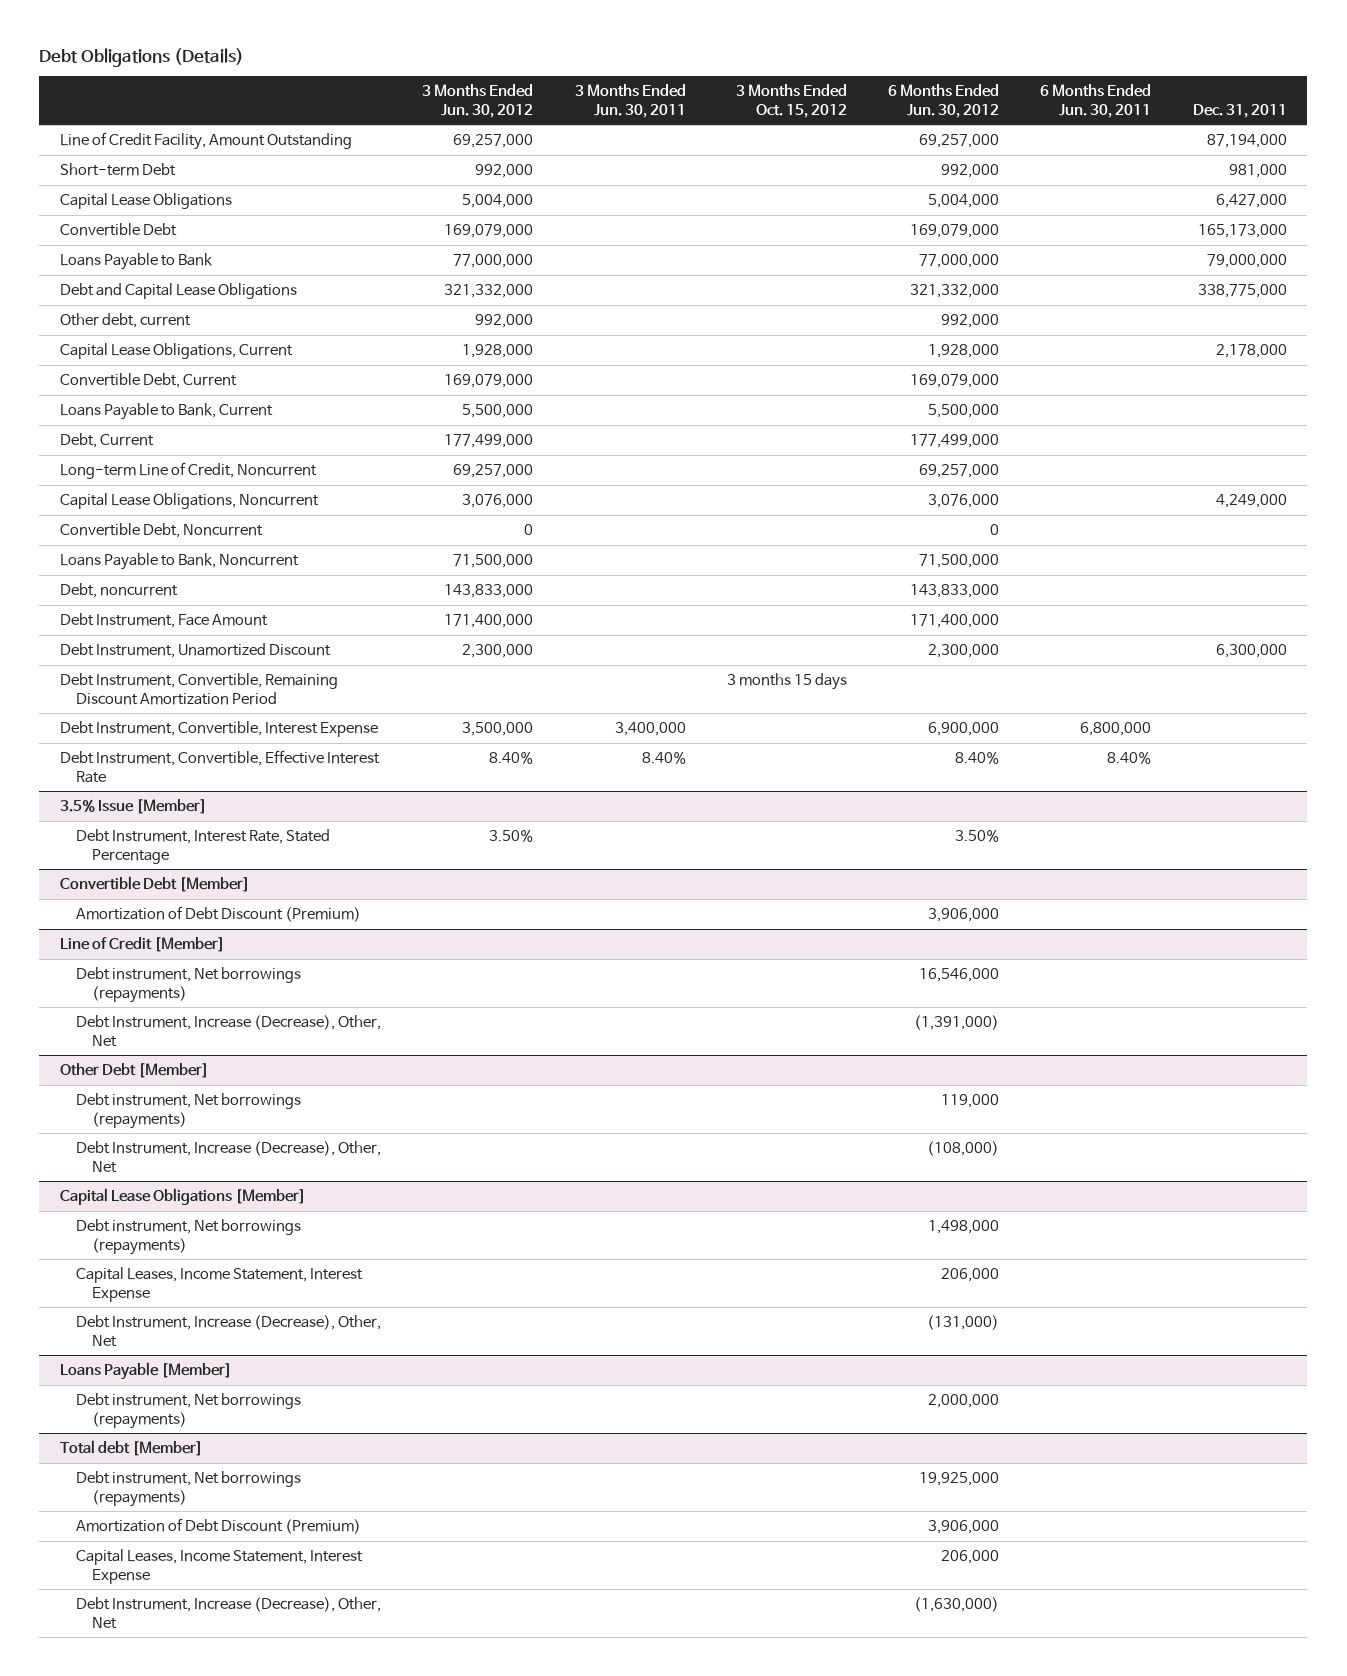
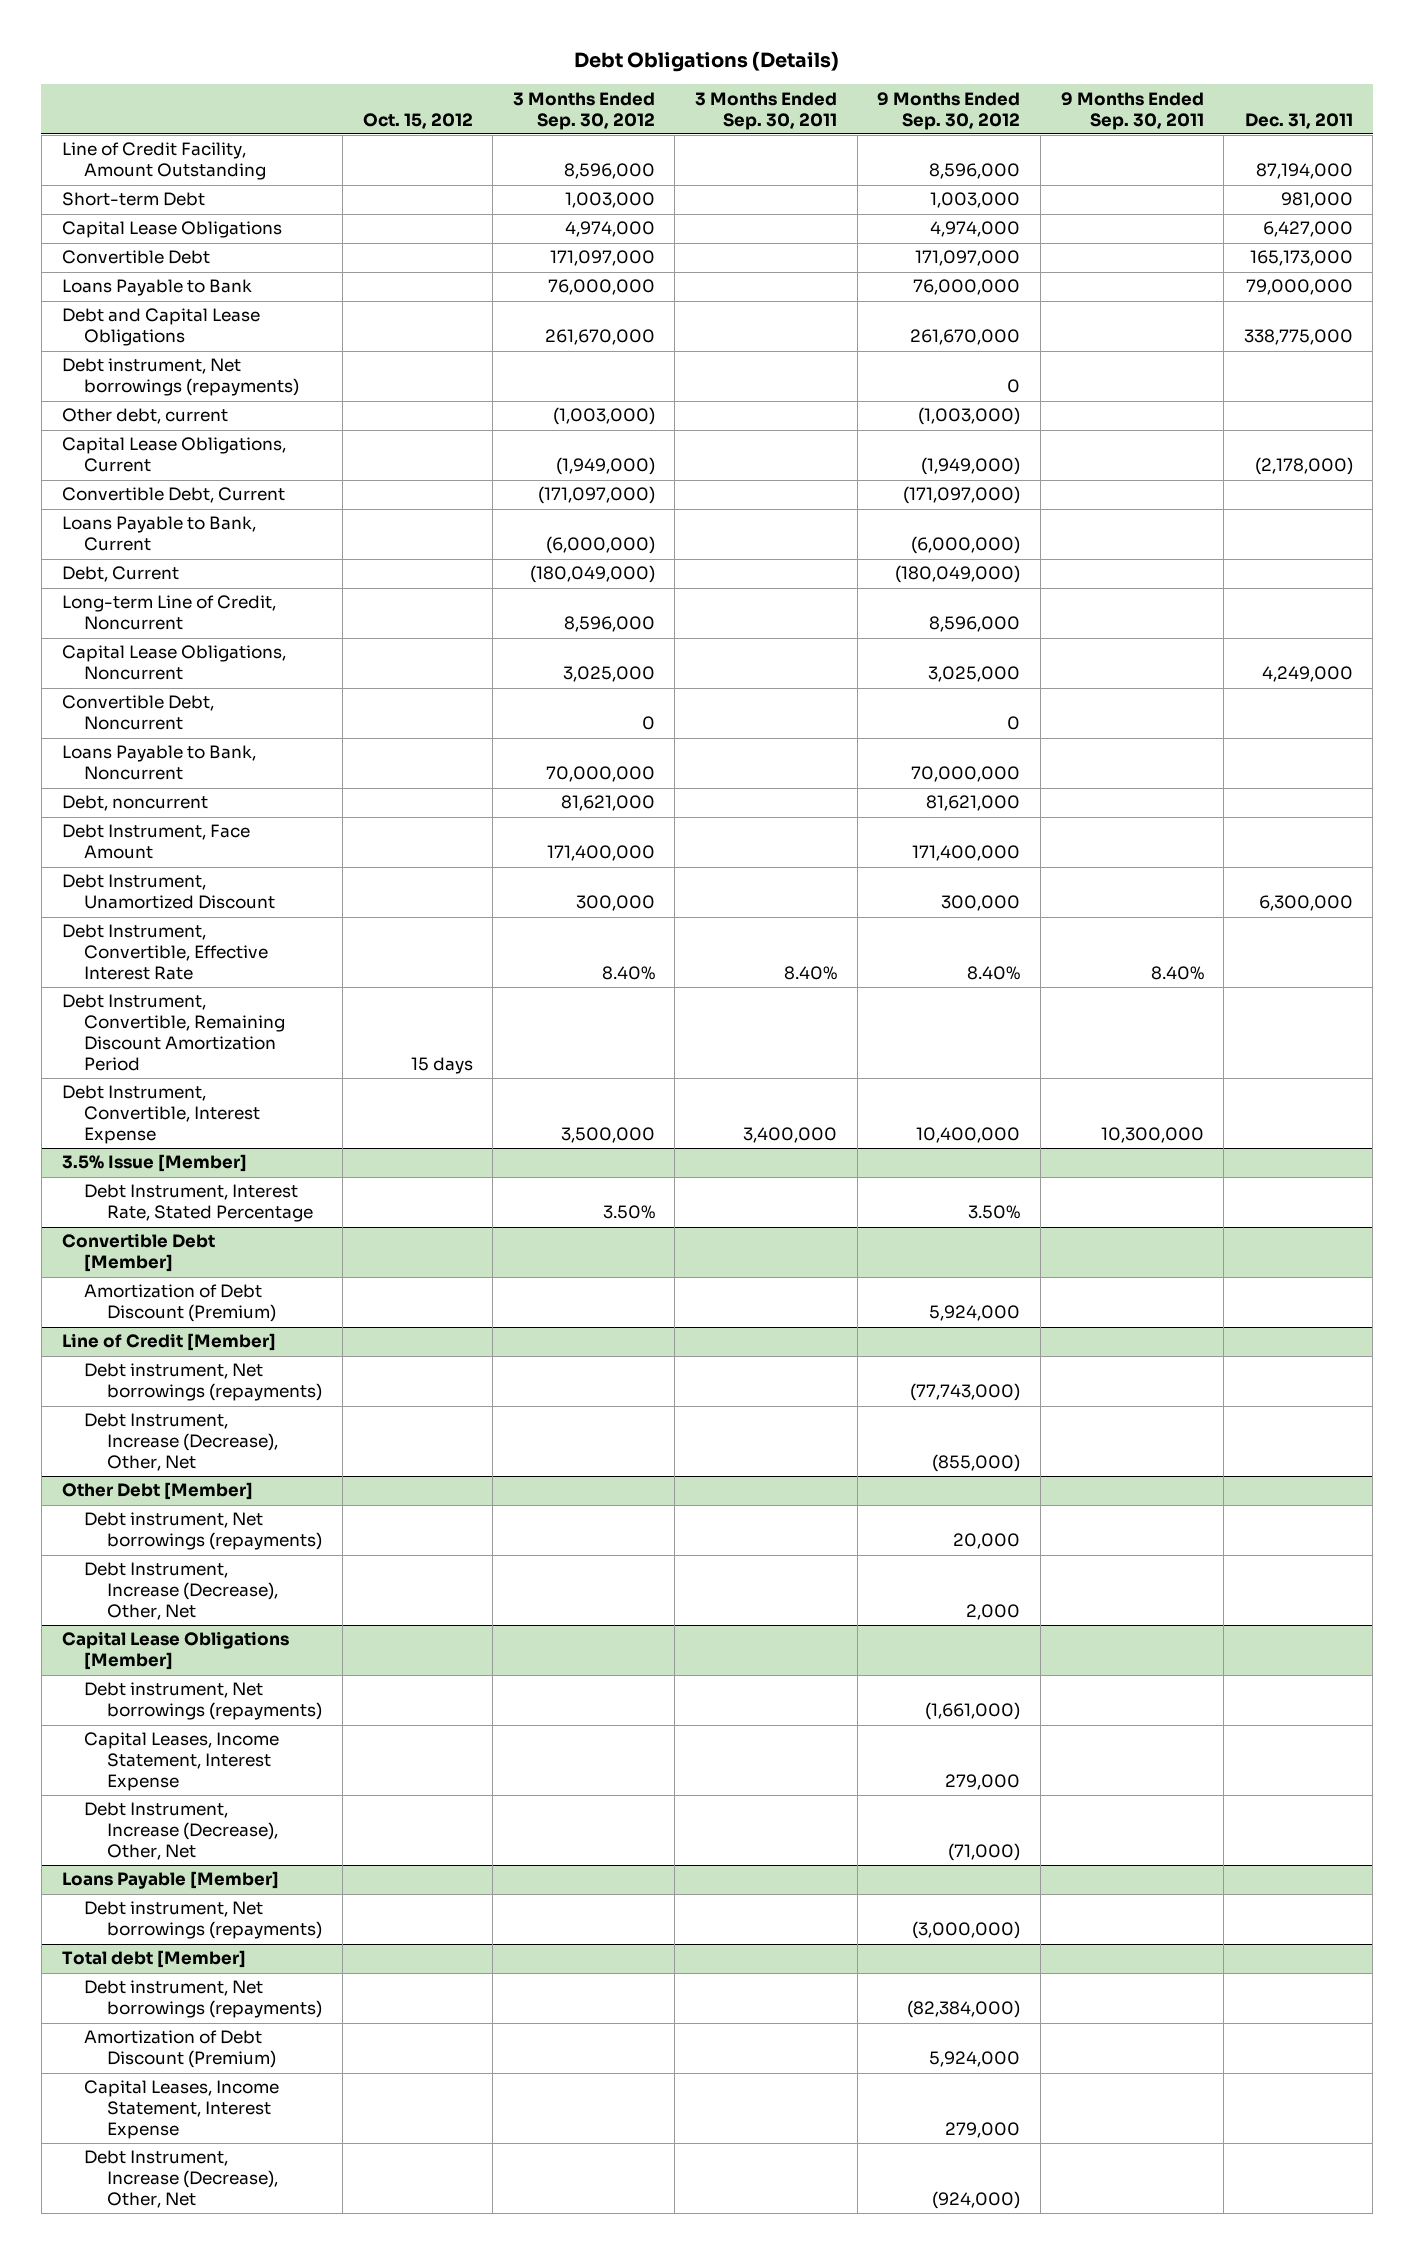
- | 3 Months Ended Jun. 30, 2012 | 3 Months Ended Jun. 30, 2011 | 3 Months Ended Oct. 15, 2012 | 6 Months Ended Jun. 30, 2012 | 6 Months Ended Jun. 30, 2011 | Dec. 31, 2011
+ | Oct. 15, 2012 | 3 Months Ended Sep. 30, 2012 | 3 Months Ended Sep. 30, 2011 | 9 Months Ended Sep. 30, 2012 | 9 Months Ended Sep. 30, 2011 | Dec. 31, 2011
+ Debt instrument, Net borrowings (repayments) | | | | 0 | |
- Capital Lease Obligations, Current | 1,928,000 | | | 1,928,000 | | 2,178,000
+ Capital Lease Obligations, Current | | (1,949,000) | | (1,949,000) | | (2,178,000)
moved up: Debt Instrument, Convertible, Effective Interest Rate | | 8.40% | 8.40% | 8.40% | 8.40% |

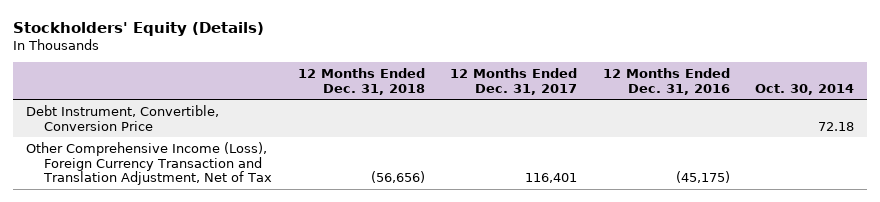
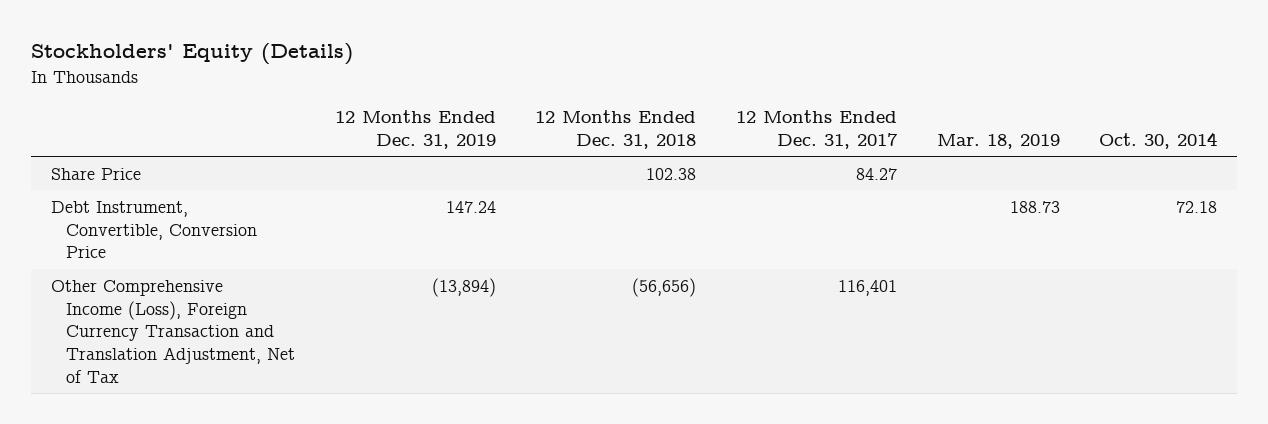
- | 12 Months Ended Dec. 31, 2018 | 12 Months Ended Dec. 31, 2017 | 12 Months Ended Dec. 31, 2016 | Oct. 30, 2014
+ | 12 Months Ended Dec. 31, 2019 | 12 Months Ended Dec. 31, 2018 | 12 Months Ended Dec. 31, 2017 | Mar. 18, 2019 | Oct. 30, 2014
+ Share Price | | 102.38 | 84.27 | |

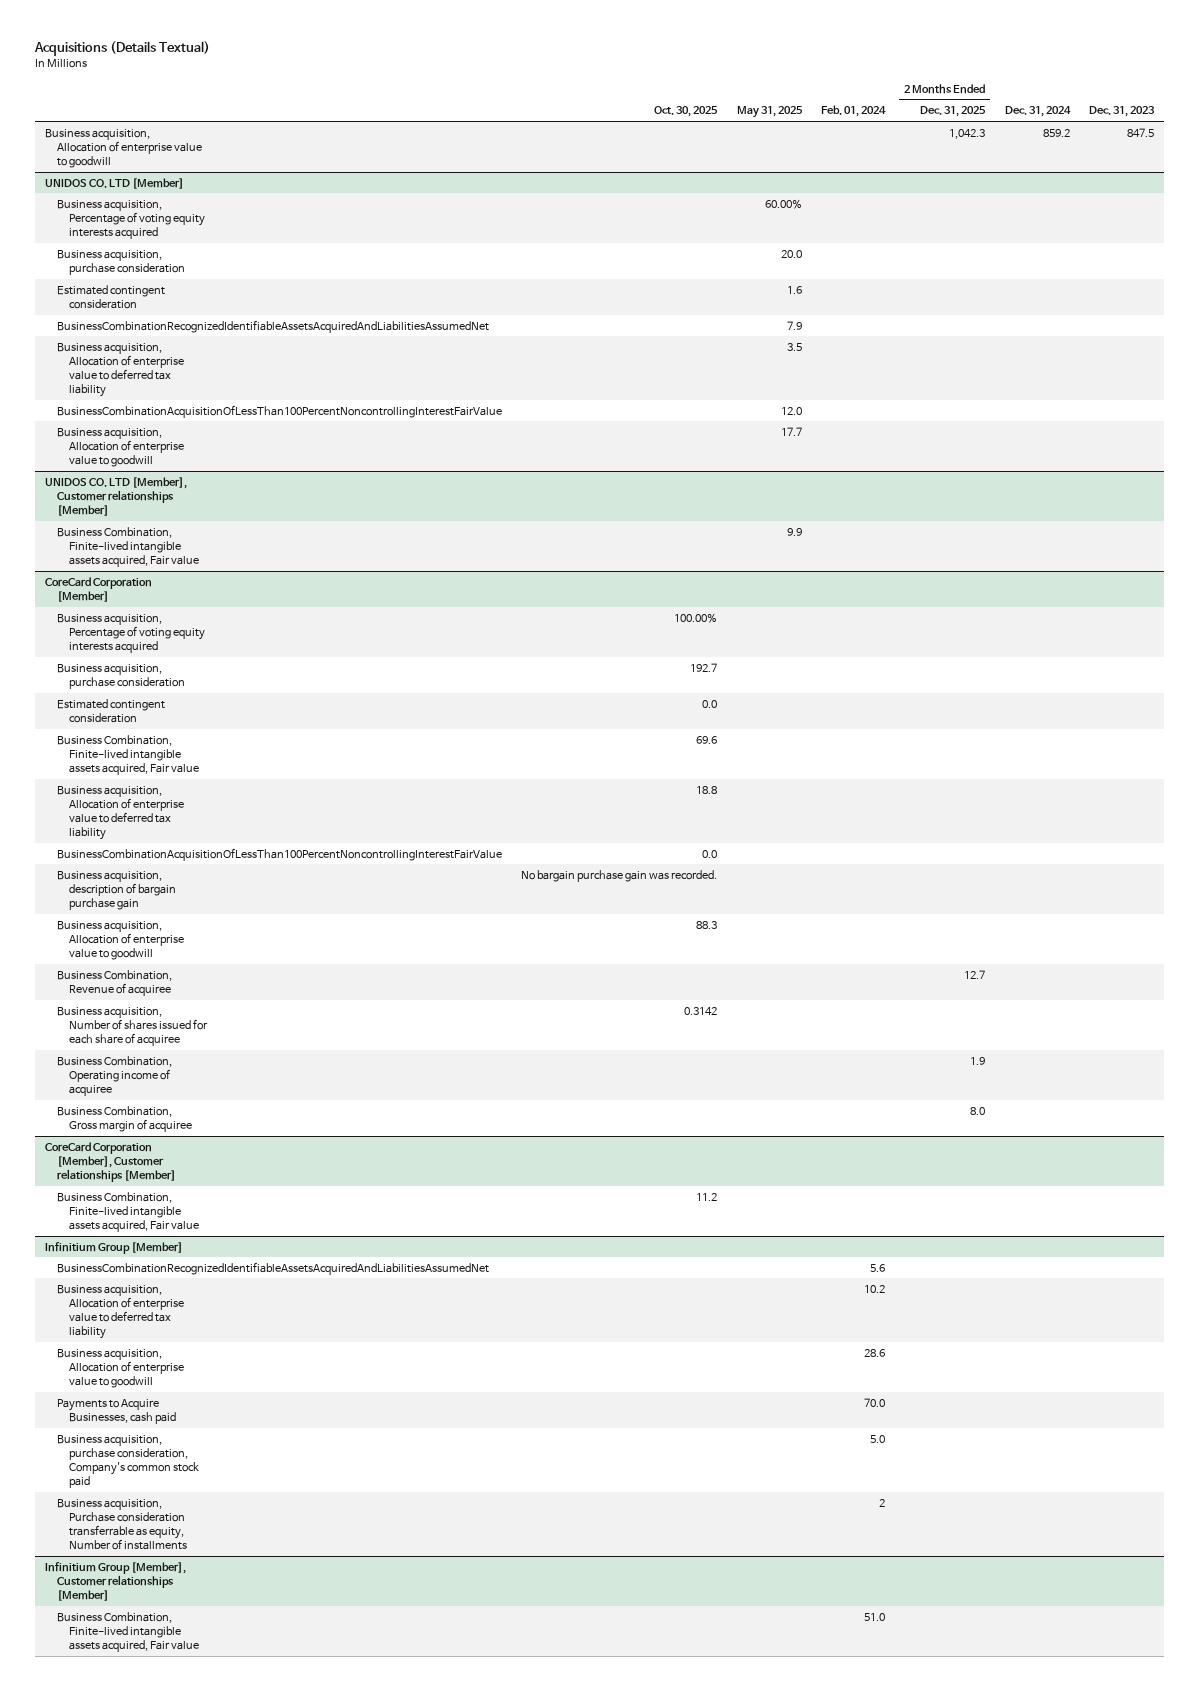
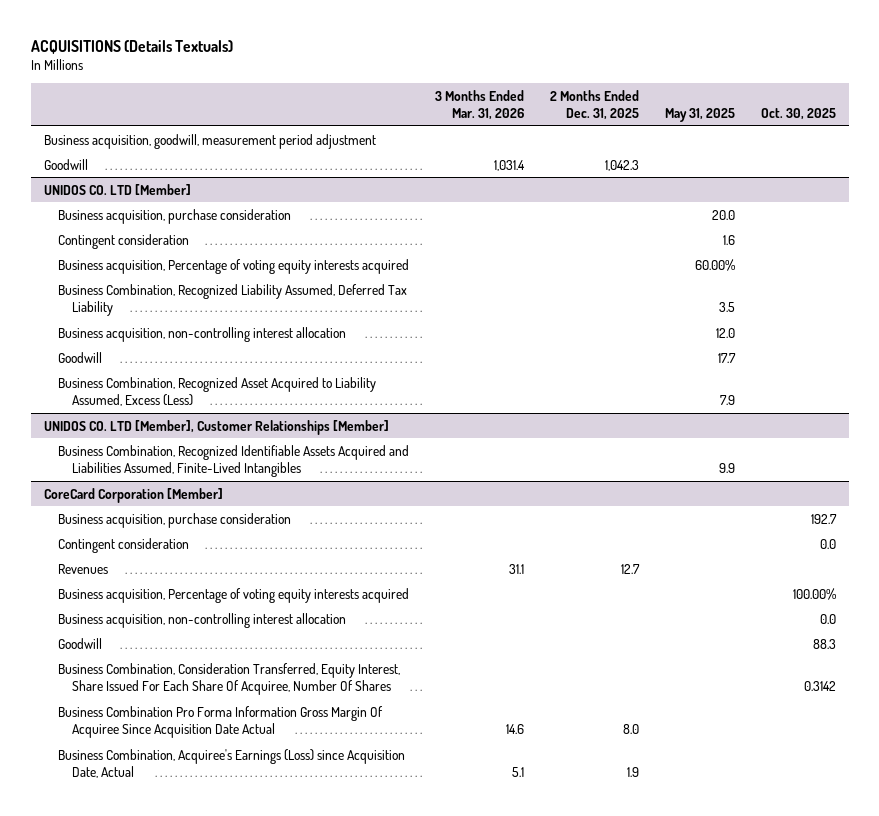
- Acquisitions (Details Textual)
+ ACQUISITIONS (Details Textuals)
- | Oct. 30, 2025 | May 31, 2025 | Feb. 01, 2024 | 2 Months Ended Dec. 31, 2025 | Dec. 31, 2024 | Dec. 31, 2023
+ | 3 Months Ended Mar. 31, 2026 | 2 Months Ended Dec. 31, 2025 | May 31, 2025 | Oct. 30, 2025
- Business acquisition, Allocation of enterprise value to goodwill | | | | 1,042.3 | 859.2 | 847.5
+ Business acquisition, goodwill, measurement period adjustment
+ Goodwill | 1,031.4 | 1,042.3 | |
@ UNIDOS CO. LTD [Member]
- Estimated contingent consideration | | 1.6 | | | |
- BusinessCombinationRecognizedIdentifiableAssetsAcquiredAndLiabilitiesAssumedNet | | 7.9 | | | |
- Business acquisition, Allocation of enterprise value to deferred tax liability | | 3.5 | | | |
- BusinessCombinationAcquisitionOfLessThan100PercentNoncontrollingInterestFairValue | | 12.0 | | | |
- Business acquisition, Allocation of enterprise value to goodwill | | 17.7 | | | |
- UNIDOS CO. LTD [Member], Customer relationships [Member]
- Business Combination, Finite-lived intangible assets acquired, Fair value | | 9.9 | | | |
@ UNIDOS CO. LTD [Member]
+ Contingent consideration | | | 1.6 |
moved down: Business acquisition, Percentage of voting equity interests acquired | | | 60.00% |
+ Business Combination, Recognized Liability Assumed, Deferred Tax Liability | | | 3.5 |
+ Business acquisition, non-controlling interest allocation | | | 12.0 |
+ Goodwill | | | 17.7 |
+ Business Combination, Recognized Asset Acquired to Liability Assumed, Excess (Less) | | | 7.9 |
+ UNIDOS CO. LTD [Member], Customer Relationships [Member]
+ Business Combination, Recognized Identifiable Assets Acquired and Liabilities Assumed, Finite-Lived Intangibles | | | 9.9 |
@ CoreCard Corporation [Member]
- Estimated contingent consideration | 0.0 | | | | |
- Business Combination, Finite-lived intangible assets acquired, Fair value | 69.6 | | | | |
- Business acquisition, Allocation of enterprise value to deferred tax liability | 18.8 | | | | |
- BusinessCombinationAcquisitionOfLessThan100PercentNoncontrollingInterestFairValue | 0.0 | | | | |
- Business acquisition, description of bargain purchase gain | No bargain purchase gain was recorded. | | | | |
- Business acquisition, Allocation of enterprise value to goodwill | 88.3 | | | | |
- Business Combination, Revenue of acquiree | | | | 12.7 | |
- Business acquisition, Number of shares issued for each share of acquiree | 0.3142 | | | | |
- Business Combination, Operating income of acquiree | | | | 1.9 | |
- Business Combination, Gross margin of acquiree | | | | 8.0 | |
- CoreCard Corporation [Member], Customer relationships [Member]
- Business Combination, Finite-lived intangible assets acquired, Fair value | 11.2 | | | | |
- Infinitium Group [Member]
- BusinessCombinationRecognizedIdentifiableAssetsAcquiredAndLiabilitiesAssumedNet | | | 5.6 | | |
- Business acquisition, Allocation of enterprise value to deferred tax liability | | | 10.2 | | |
- Business acquisition, Allocation of enterprise value to goodwill | | | 28.6 | | |
- Payments to Acquire Businesses, cash paid | | | 70.0 | | |
- Business acquisition, purchase consideration, Company's common stock paid | | | 5.0 | | |
- Business acquisition, Purchase consideration transferrable as equity, Number of installments | | | 2 | | |
- Infinitium Group [Member], Customer relationships [Member]
- Business Combination, Finite-lived intangible assets acquired, Fair value | | | 51.0 | | |
@ CoreCard Corporation [Member]
+ Contingent consideration | | | | 0.0
+ Revenues | 31.1 | 12.7 | |
moved down: Business acquisition, Percentage of voting equity interests acquired | | | | 100.00%
+ Business acquisition, non-controlling interest allocation | | | | 0.0
+ Goodwill | | | | 88.3
+ Business Combination, Consideration Transferred, Equity Interest, Share Issued For Each Share Of Acquiree, Number Of Shares | | | | 0.3142
+ Business Combination Pro Forma Information Gross Margin Of Acquiree Since Acquisition Date Actual | 14.6 | 8.0 | |
+ Business Combination, Acquiree's Earnings (Loss) since Acquisition Date, Actual | 5.1 | 1.9 | |

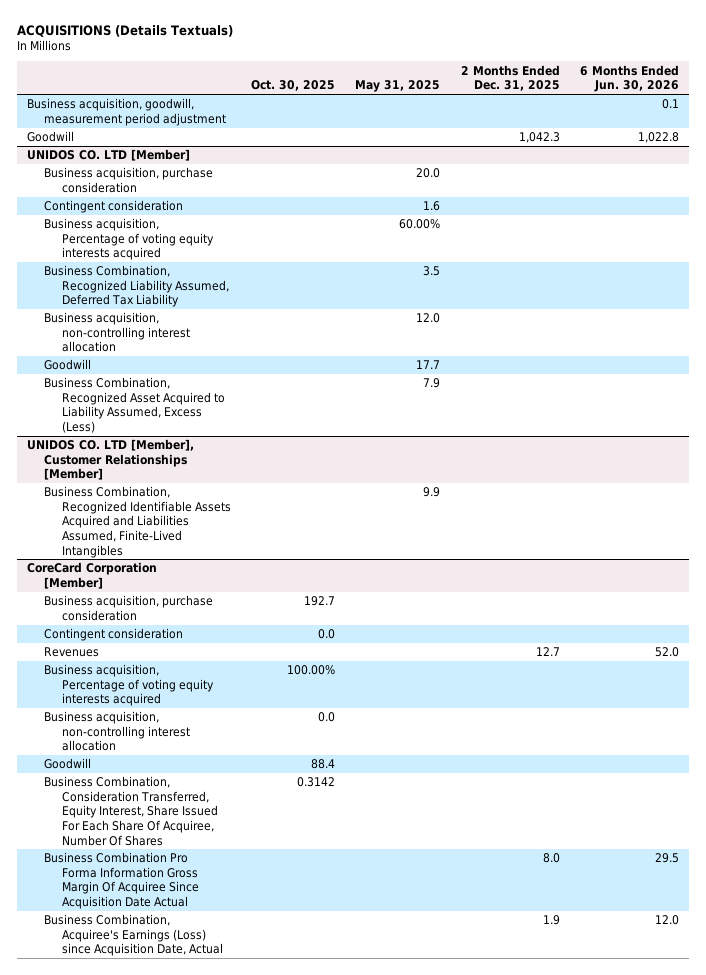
- | 3 Months Ended Mar. 31, 2026 | 2 Months Ended Dec. 31, 2025 | May 31, 2025 | Oct. 30, 2025
+ | Oct. 30, 2025 | May 31, 2025 | 2 Months Ended Dec. 31, 2025 | 6 Months Ended Jun. 30, 2026
@ CoreCard Corporation [Member]
- Goodwill | | | | 88.3
+ Goodwill | 88.4 | | |

